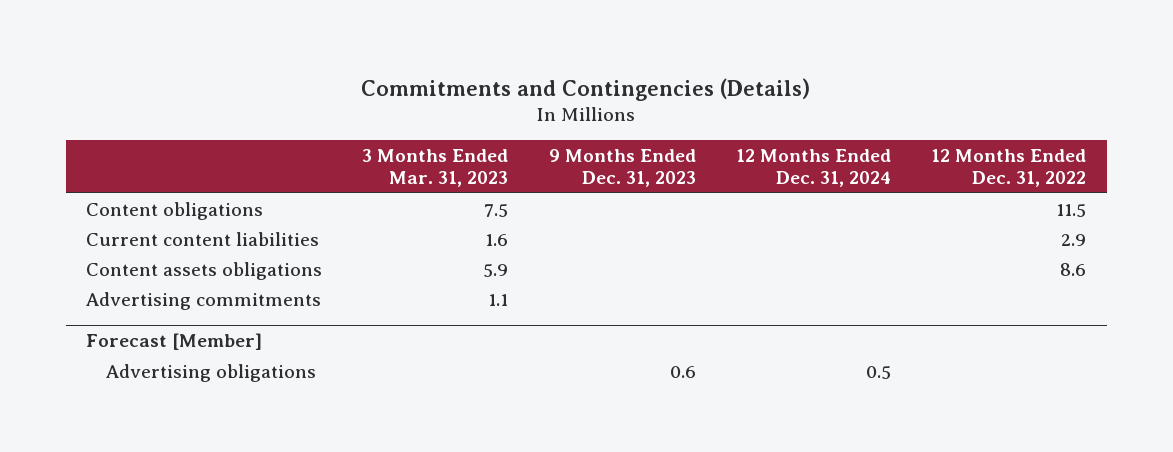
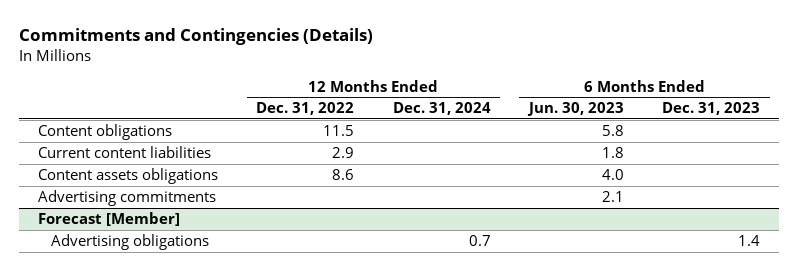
- | 3 Months Ended Mar. 31, 2023 | 9 Months Ended Dec. 31, 2023 | 12 Months Ended Dec. 31, 2024 | 12 Months Ended Dec. 31, 2022
+ | 12 Months Ended Dec. 31, 2022 | 12 Months Ended Dec. 31, 2024 | 6 Months Ended Jun. 30, 2023 | 6 Months Ended Dec. 31, 2023
@ Forecast [Member]
- Advertising obligations | | 0.6 | 0.5 |
+ Advertising obligations | | 0.7 | | 1.4

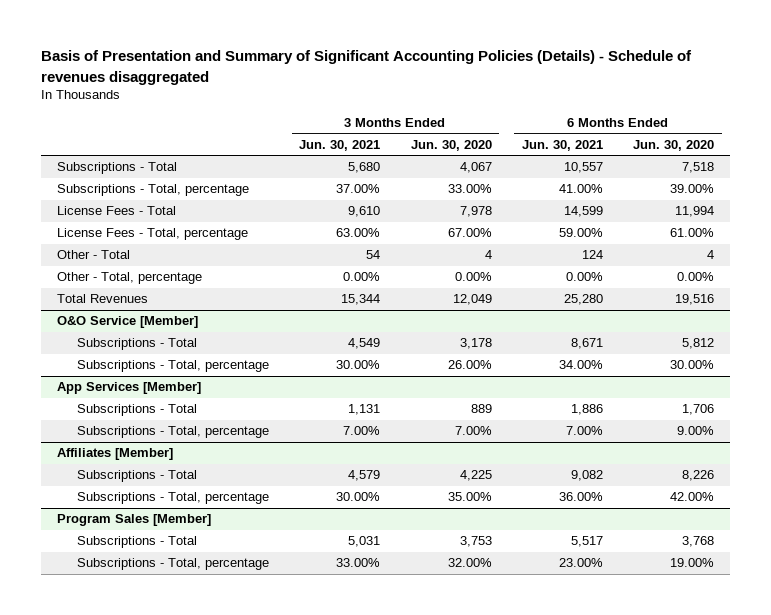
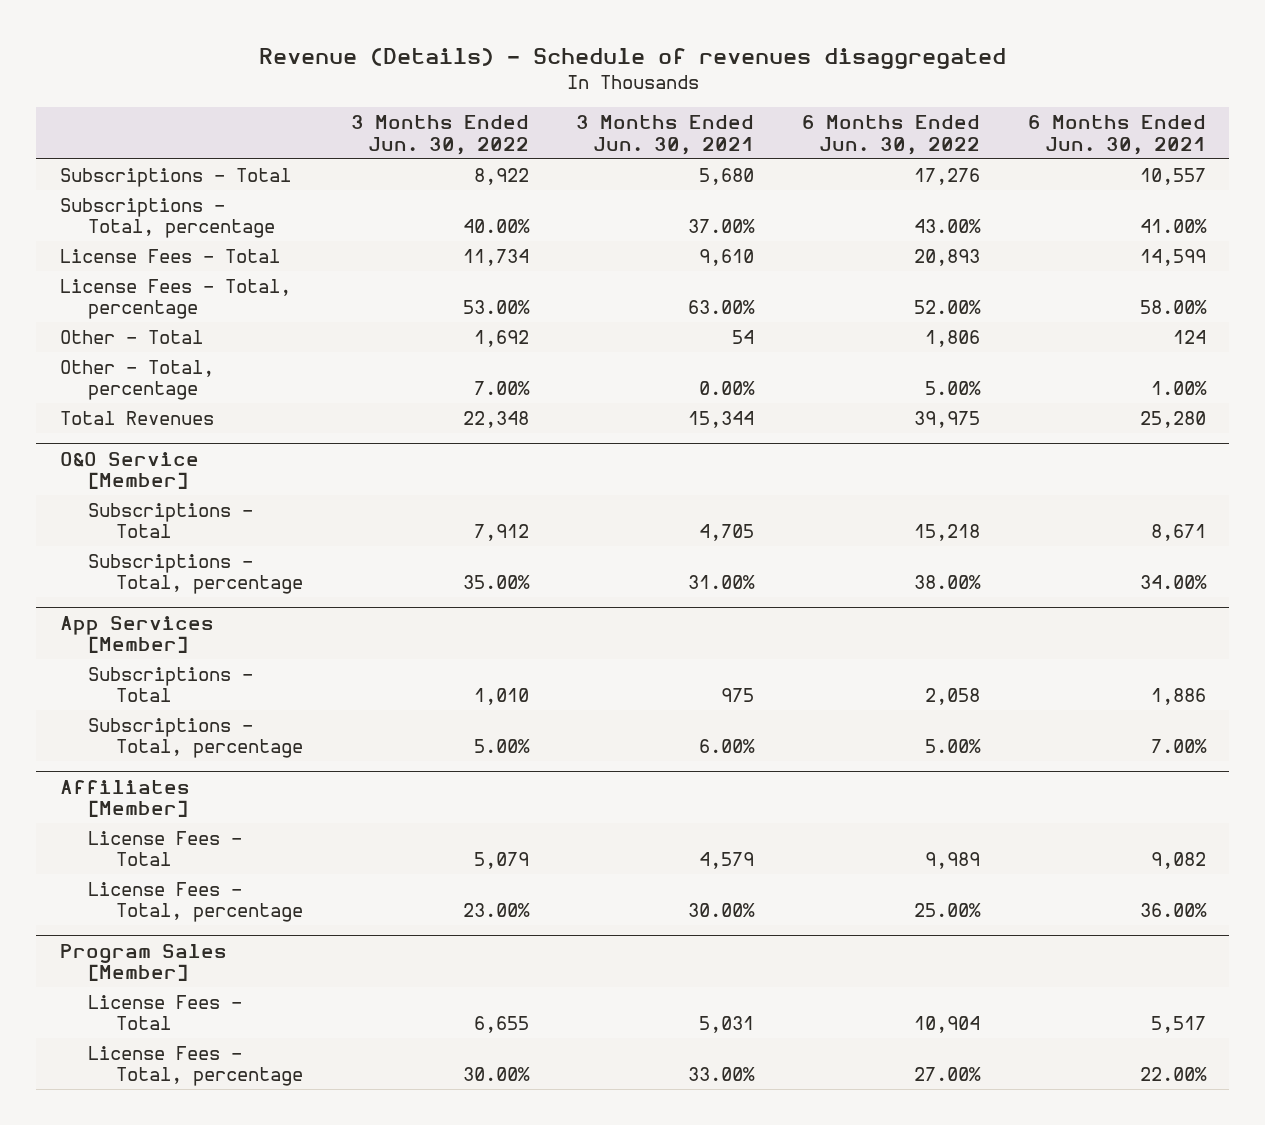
- Basis of Presentation and Summary of Significant Accounting Policies (Details) - Schedule of revenues disaggregated
+ Revenue (Details) - Schedule of revenues disaggregated
- | 3 Months Ended Jun. 30, 2021 | 3 Months Ended Jun. 30, 2020 | 6 Months Ended Jun. 30, 2021 | 6 Months Ended Jun. 30, 2020
+ | 3 Months Ended Jun. 30, 2022 | 3 Months Ended Jun. 30, 2021 | 6 Months Ended Jun. 30, 2022 | 6 Months Ended Jun. 30, 2021
- License Fees - Total, percentage | 63.00% | 67.00% | 59.00% | 61.00%
+ License Fees - Total, percentage | 53.00% | 63.00% | 52.00% | 58.00%
- Other - Total, percentage | 0.00% | 0.00% | 0.00% | 0.00%
+ Other - Total, percentage | 7.00% | 0.00% | 5.00% | 1.00%
@ O&O Service [Member]
- Subscriptions - Total | 4,549 | 3,178 | 8,671 | 5,812
- Subscriptions - Total, percentage | 30.00% | 26.00% | 34.00% | 30.00%
+ Subscriptions - Total | 7,912 | 4,705 | 15,218 | 8,671
+ Subscriptions - Total, percentage | 35.00% | 31.00% | 38.00% | 34.00%
@ App Services [Member]
- Subscriptions - Total | 1,131 | 889 | 1,886 | 1,706
- Subscriptions - Total, percentage | 7.00% | 7.00% | 7.00% | 9.00%
+ Subscriptions - Total | 1,010 | 975 | 2,058 | 1,886
+ Subscriptions - Total, percentage | 5.00% | 6.00% | 5.00% | 7.00%
@ Affiliates [Member]
- Subscriptions - Total | 4,579 | 4,225 | 9,082 | 8,226
- Subscriptions - Total, percentage | 30.00% | 35.00% | 36.00% | 42.00%
+ License Fees - Total | 5,079 | 4,579 | 9,989 | 9,082
+ License Fees - Total, percentage | 23.00% | 30.00% | 25.00% | 36.00%
@ Program Sales [Member]
- Subscriptions - Total | 5,031 | 3,753 | 5,517 | 3,768
- Subscriptions - Total, percentage | 33.00% | 32.00% | 23.00% | 19.00%
+ License Fees - Total | 6,655 | 5,031 | 10,904 | 5,517
+ License Fees - Total, percentage | 30.00% | 33.00% | 27.00% | 22.00%

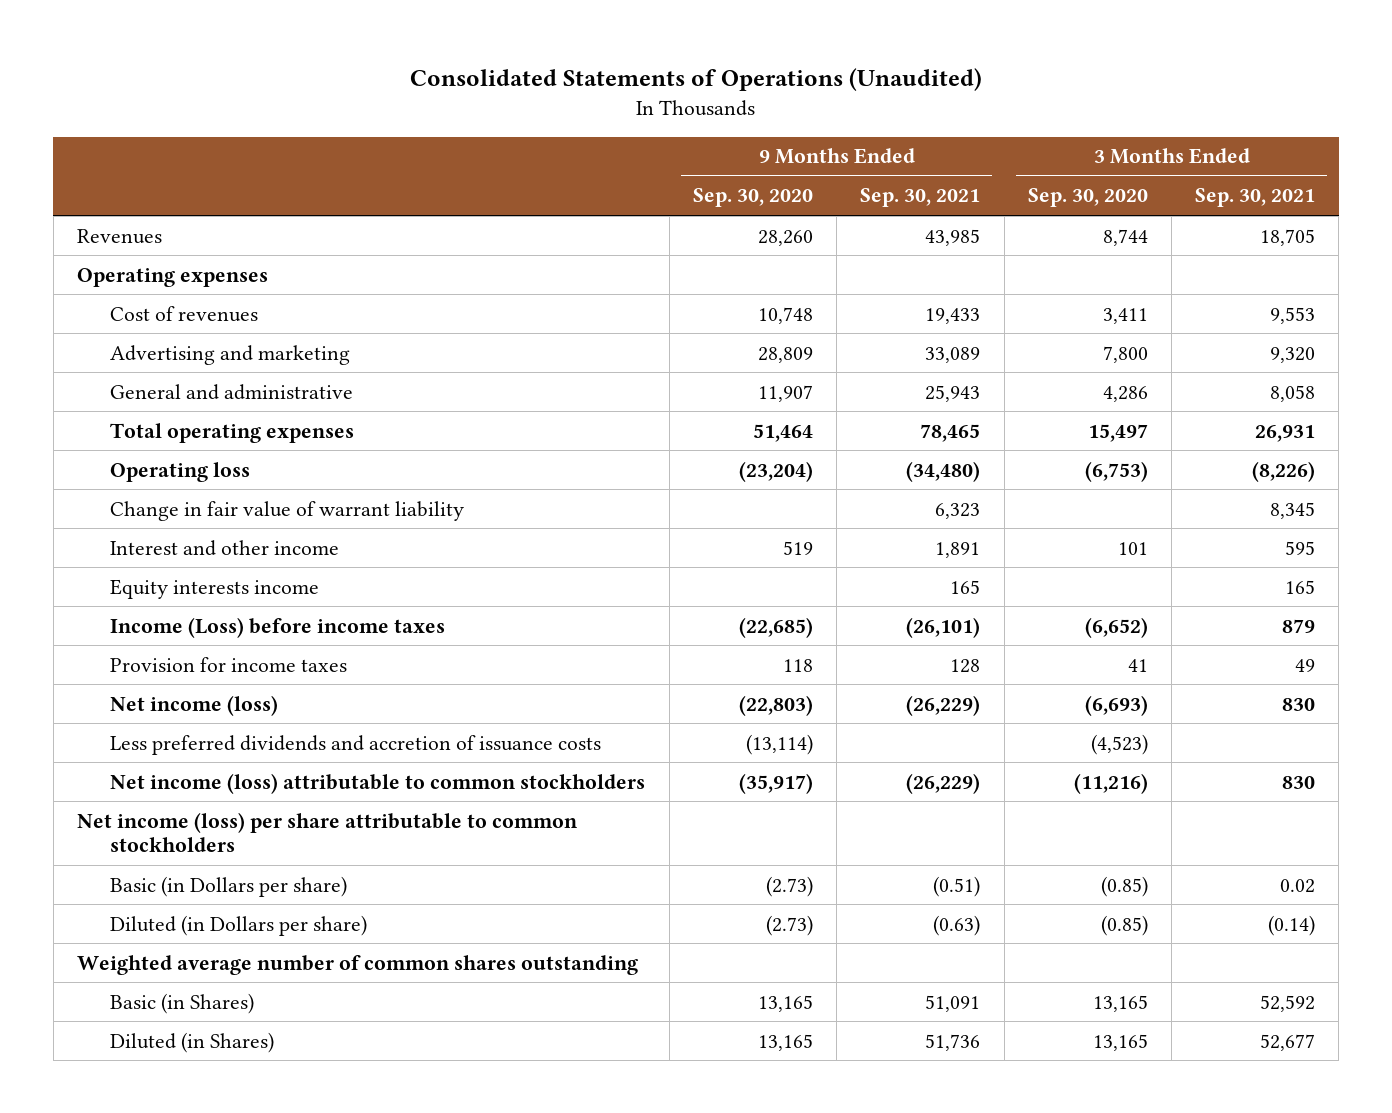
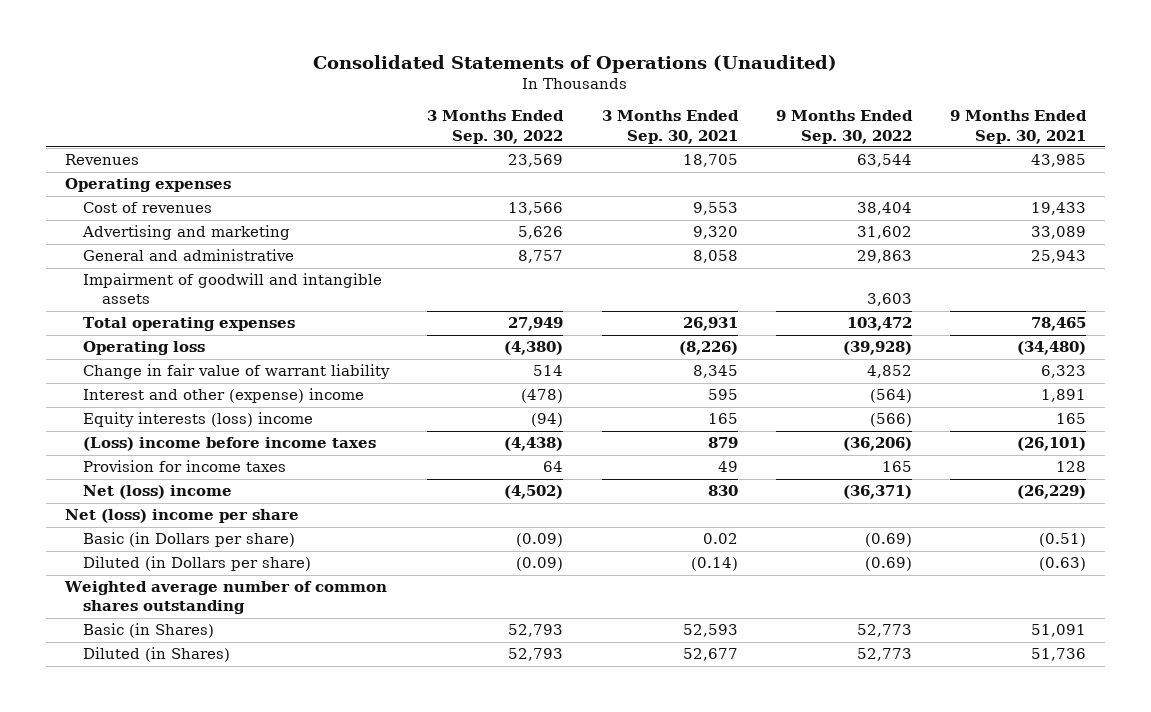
- | 9 Months Ended Sep. 30, 2020 | 9 Months Ended Sep. 30, 2021 | 3 Months Ended Sep. 30, 2020 | 3 Months Ended Sep. 30, 2021
+ | 3 Months Ended Sep. 30, 2022 | 3 Months Ended Sep. 30, 2021 | 9 Months Ended Sep. 30, 2022 | 9 Months Ended Sep. 30, 2021
+ Impairment of goodwill and intangible assets | | | 3,603 |
- Interest and other income | 519 | 1,891 | 101 | 595
- Equity interests income | | 165 | | 165
- Income (Loss) before income taxes | (22,685) | (26,101) | (6,652) | 879
+ Interest and other (expense) income | (478) | 595 | (564) | 1,891
+ Equity interests (loss) income | (94) | 165 | (566) | 165
+ (Loss) income before income taxes | (4,438) | 879 | (36,206) | (26,101)
- Net income (loss) | (22,803) | (26,229) | (6,693) | 830
- Less preferred dividends and accretion of issuance costs | (13,114) | | (4,523) |
- Net income (loss) attributable to common stockholders | (35,917) | (26,229) | (11,216) | 830
- Net income (loss) per share attributable to common stockholders
+ Net (loss) income | (4,502) | 830 | (36,371) | (26,229)
+ Net (loss) income per share
- Basic (in Shares) | 13,165 | 51,091 | 13,165 | 52,592
+ Basic (in Shares) | 52,793 | 52,593 | 52,773 | 51,091

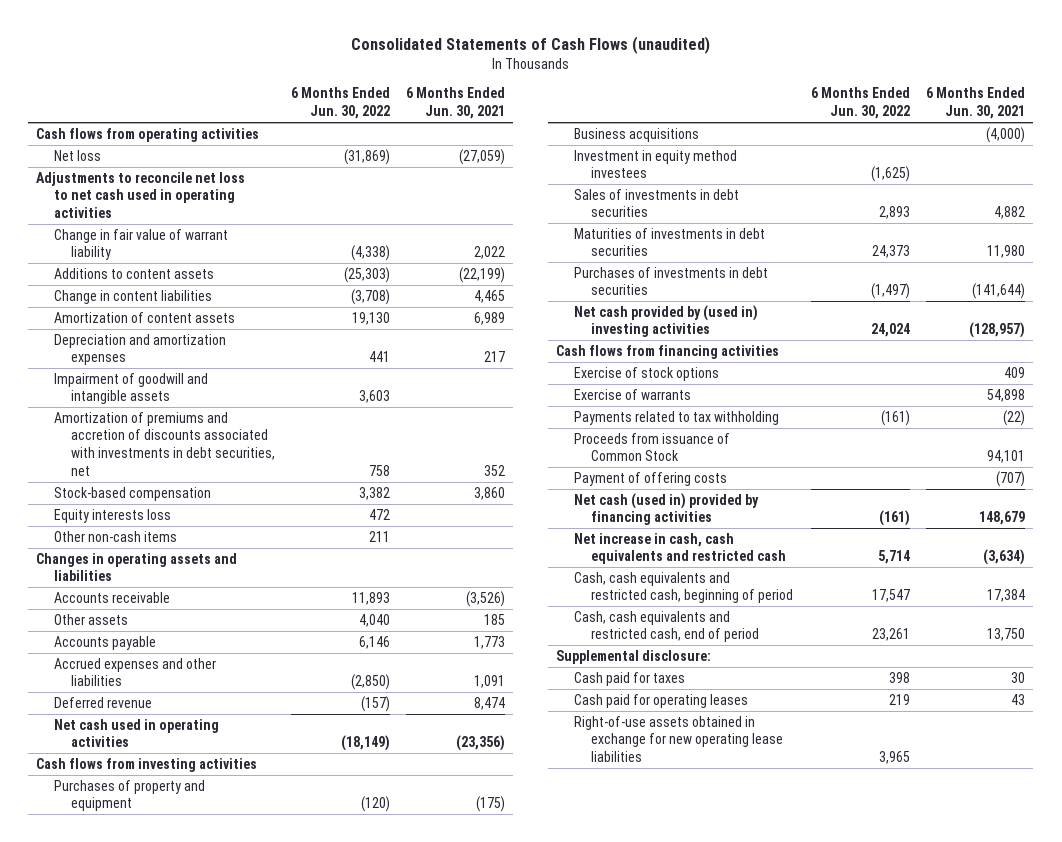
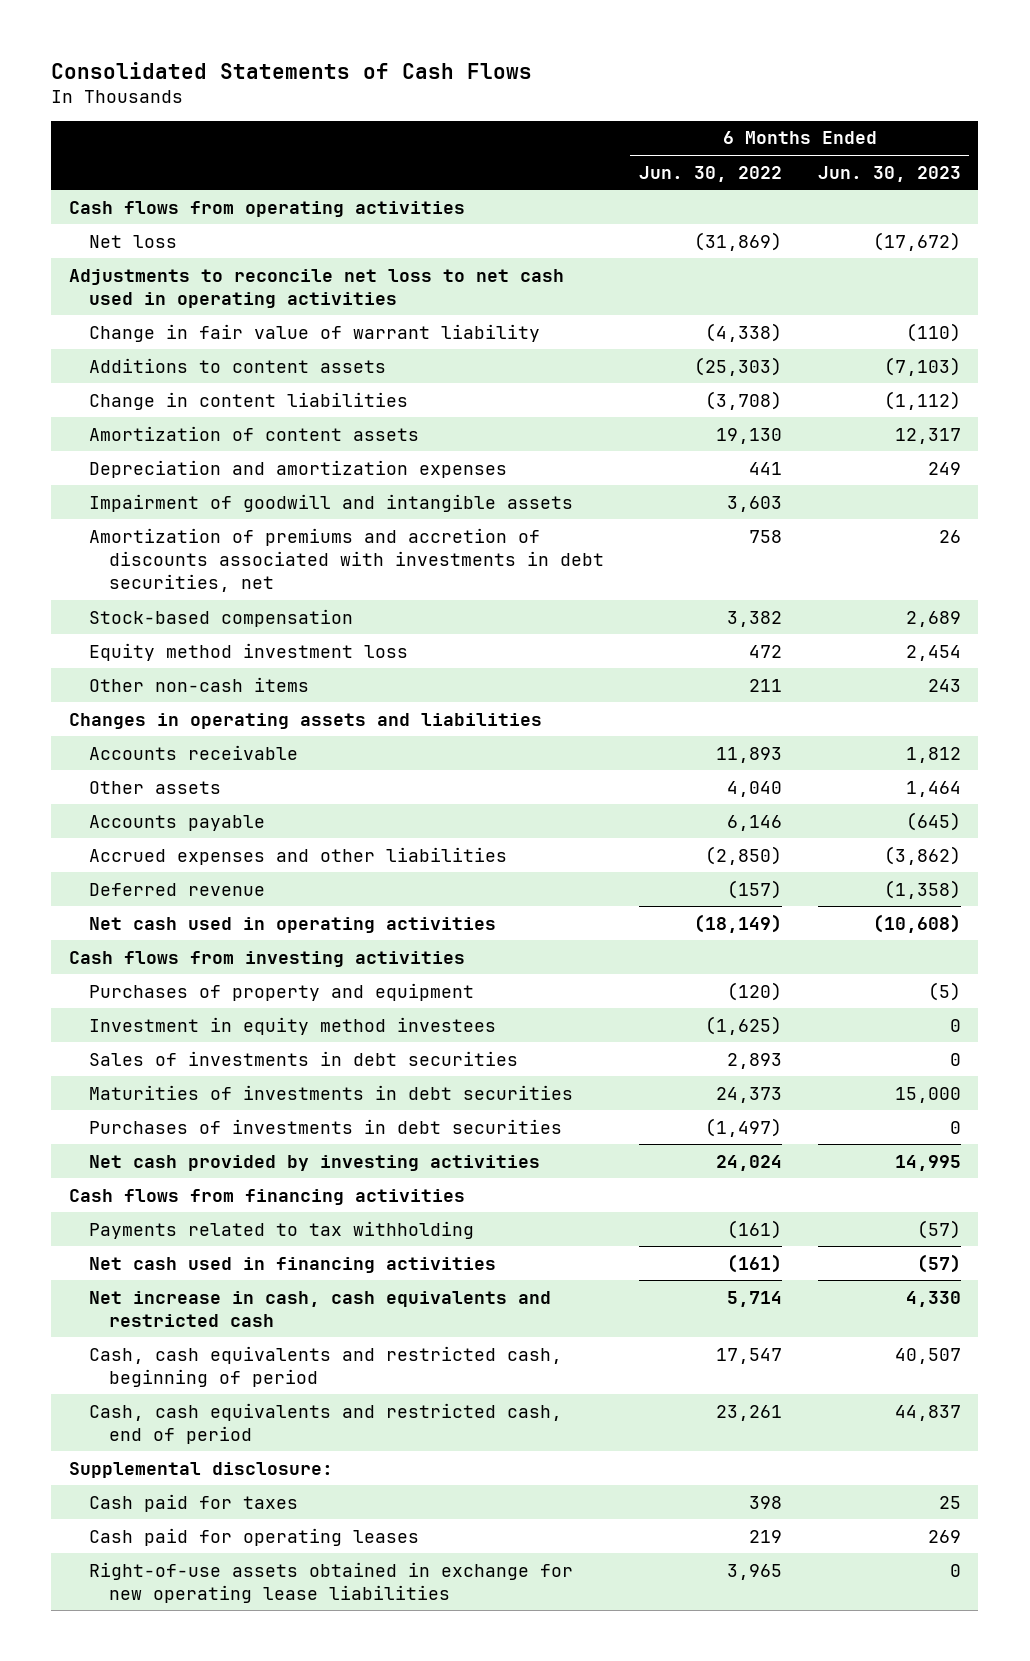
- Consolidated Statements of Cash Flows (unaudited)
+ Consolidated Statements of Cash Flows
- | 6 Months Ended Jun. 30, 2022 | 6 Months Ended Jun. 30, 2021
+ | 6 Months Ended Jun. 30, 2022 | 6 Months Ended Jun. 30, 2023
- Equity interests loss | 472 |
+ Equity method investment loss | 472 | 2,454
- Business acquisitions | | (4,000)
- Net cash provided by (used in) investing activities | 24,024 | (128,957)
+ Net cash provided by investing activities | 24,024 | 14,995
- Exercise of stock options | | 409
- Exercise of warrants | | 54,898
- Proceeds from issuance of Common Stock | | 94,101
- Payment of offering costs | | (707)
- Net cash (used in) provided by financing activities | (161) | 148,679
+ Net cash used in financing activities | (161) | (57)

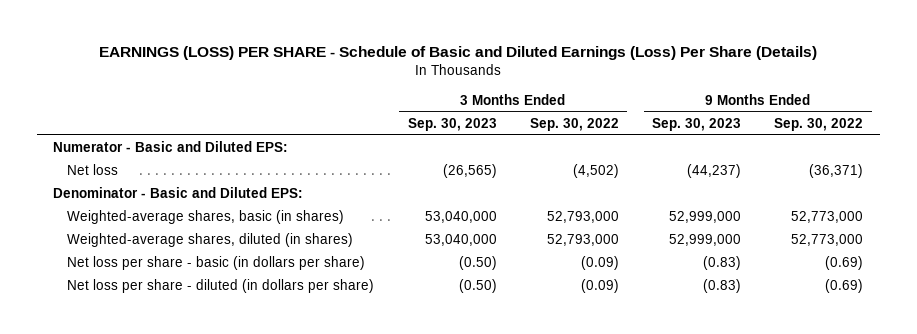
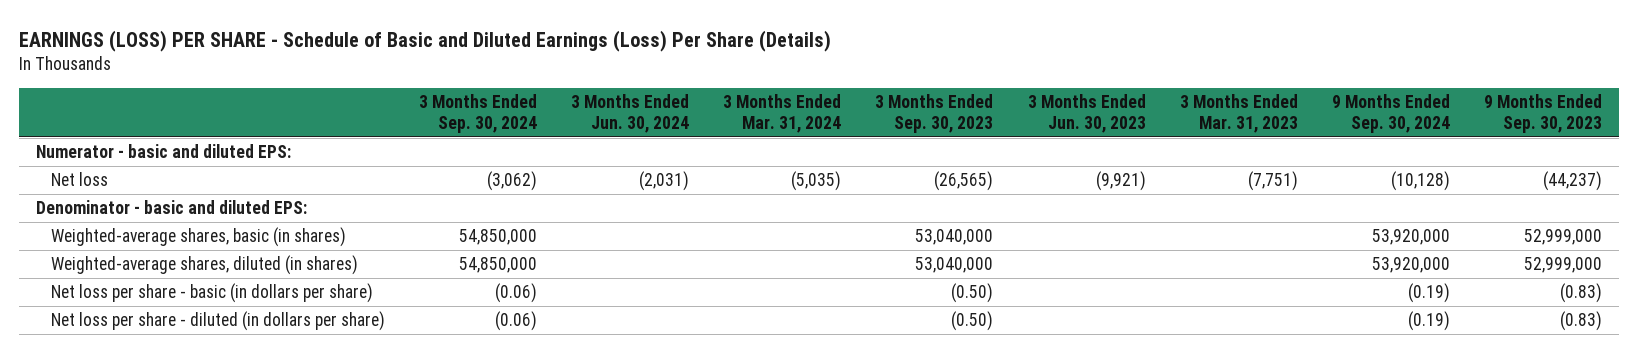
- | 3 Months Ended Sep. 30, 2023 | 3 Months Ended Sep. 30, 2022 | 9 Months Ended Sep. 30, 2023 | 9 Months Ended Sep. 30, 2022
+ | 3 Months Ended Sep. 30, 2024 | 3 Months Ended Jun. 30, 2024 | 3 Months Ended Mar. 31, 2024 | 3 Months Ended Sep. 30, 2023 | 3 Months Ended Jun. 30, 2023 | 3 Months Ended Mar. 31, 2023 | 9 Months Ended Sep. 30, 2024 | 9 Months Ended Sep. 30, 2023
- Numerator - Basic and Diluted EPS:
+ Numerator - basic and diluted EPS:
- Denominator - Basic and Diluted EPS:
+ Denominator - basic and diluted EPS:

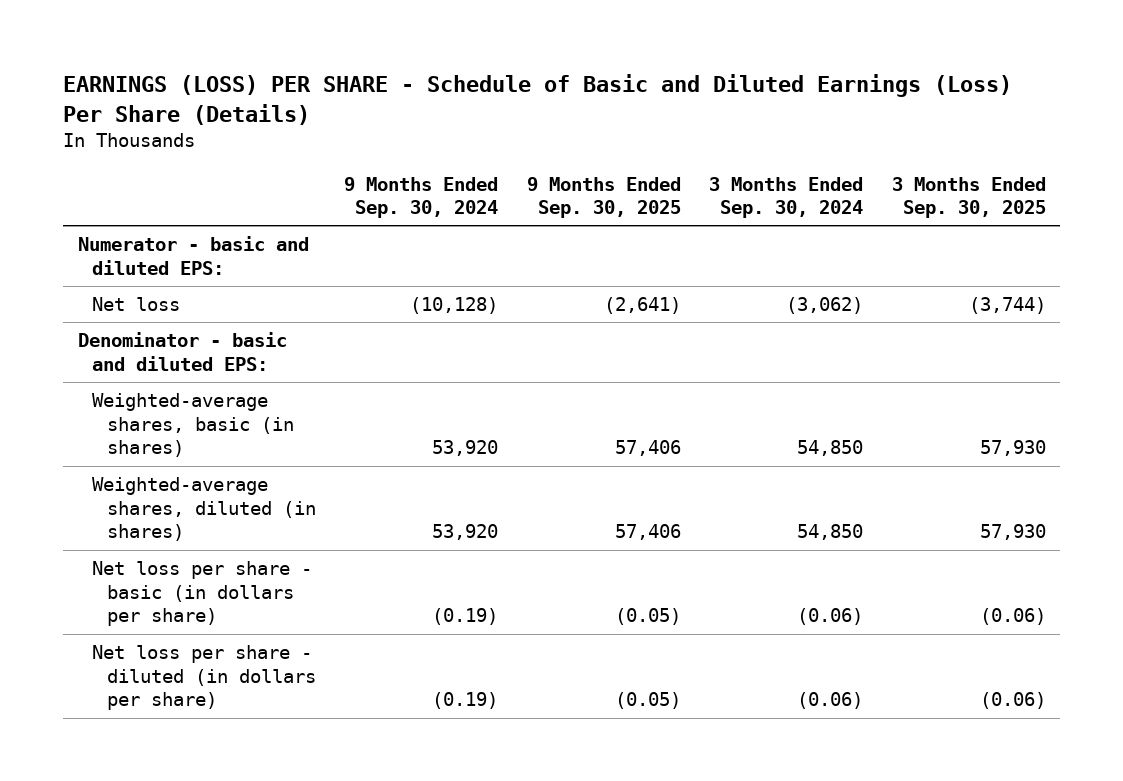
- | 3 Months Ended Sep. 30, 2024 | 3 Months Ended Jun. 30, 2024 | 3 Months Ended Mar. 31, 2024 | 3 Months Ended Sep. 30, 2023 | 3 Months Ended Jun. 30, 2023 | 3 Months Ended Mar. 31, 2023 | 9 Months Ended Sep. 30, 2024 | 9 Months Ended Sep. 30, 2023
+ | 9 Months Ended Sep. 30, 2024 | 9 Months Ended Sep. 30, 2025 | 3 Months Ended Sep. 30, 2024 | 3 Months Ended Sep. 30, 2025
- Weighted-average shares, basic (in shares) | 54,850,000 | | | 53,040,000 | | | 53,920,000 | 52,999,000
- Weighted-average shares, diluted (in shares) | 54,850,000 | | | 53,040,000 | | | 53,920,000 | 52,999,000
+ Weighted-average shares, basic (in shares) | 53,920 | 57,406 | 54,850 | 57,930
+ Weighted-average shares, diluted (in shares) | 53,920 | 57,406 | 54,850 | 57,930

